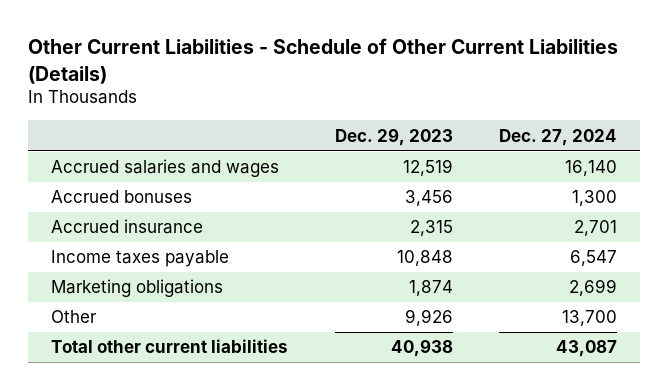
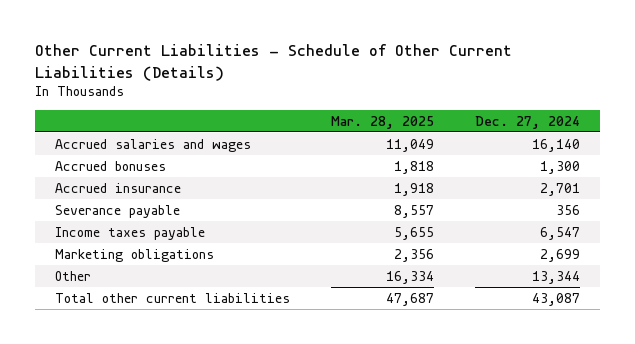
- | Dec. 29, 2023 | Dec. 27, 2024
+ | Mar. 28, 2025 | Dec. 27, 2024
+ Severance payable | 8,557 | 356
- Other | 9,926 | 13,700
+ Other | 16,334 | 13,344

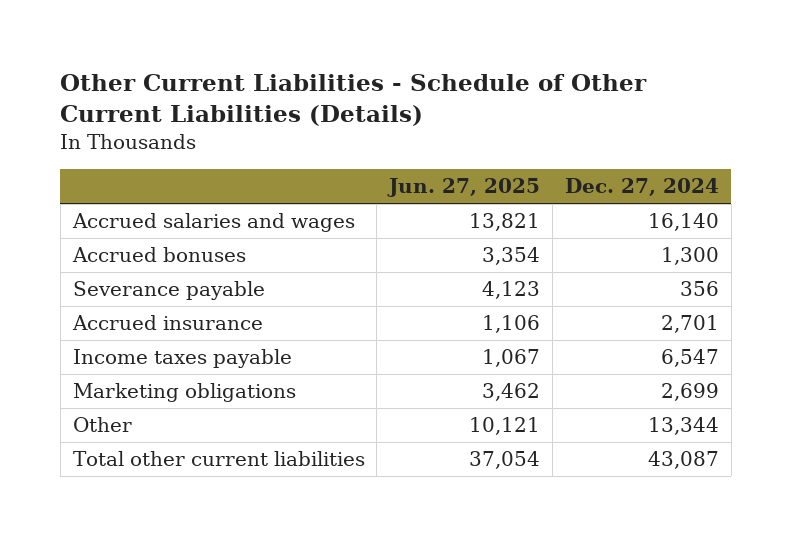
- | Mar. 28, 2025 | Dec. 27, 2024
+ | Jun. 27, 2025 | Dec. 27, 2024
moved down: Accrued insurance | 1,106 | 2,701

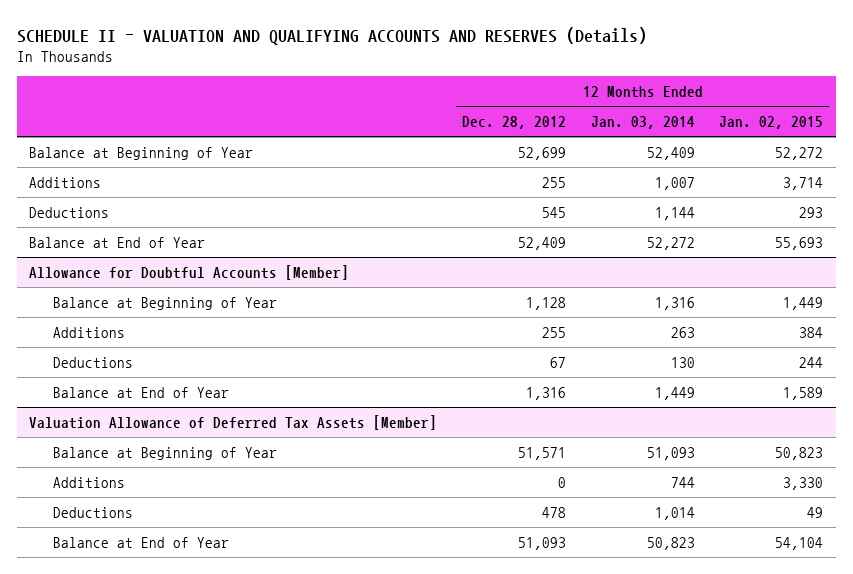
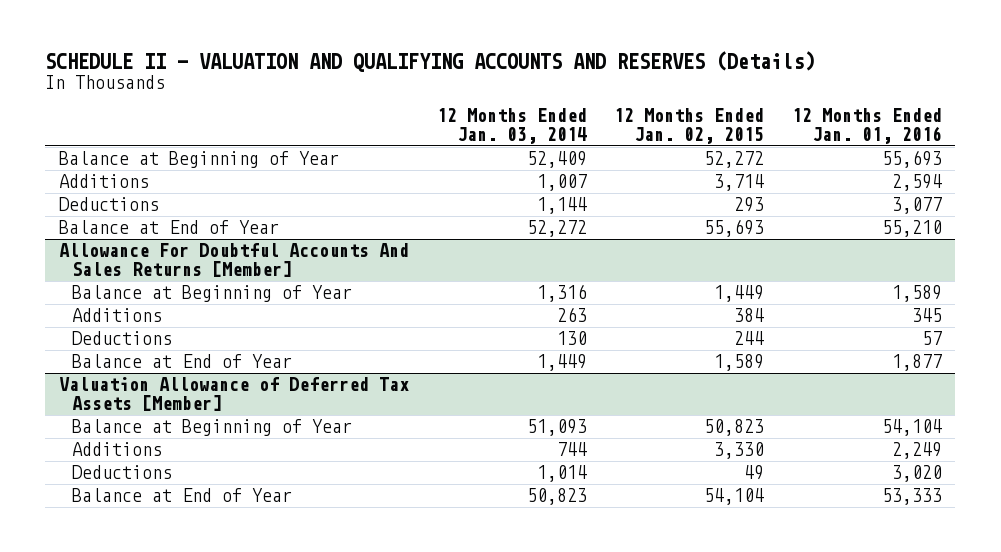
- | 12 Months Ended Dec. 28, 2012 | 12 Months Ended Jan. 03, 2014 | 12 Months Ended Jan. 02, 2015
+ | 12 Months Ended Jan. 03, 2014 | 12 Months Ended Jan. 02, 2015 | 12 Months Ended Jan. 01, 2016
- Allowance for Doubtful Accounts [Member]
+ Allowance For Doubtful Accounts And Sales Returns [Member]

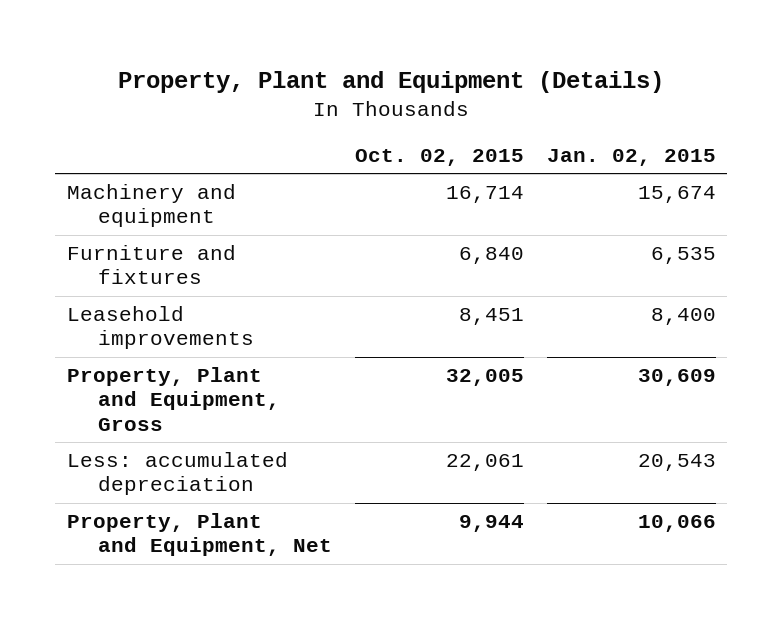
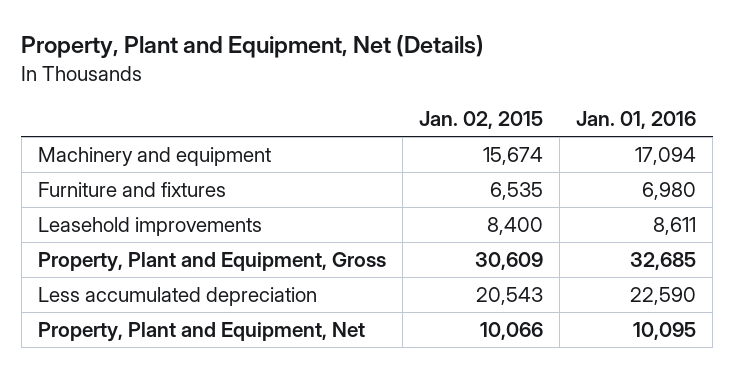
- Property, Plant and Equipment (Details)
+ Property, Plant and Equipment, Net (Details)
- | Oct. 02, 2015 | Jan. 02, 2015
+ | Jan. 02, 2015 | Jan. 01, 2016
- Less: accumulated depreciation | 22,061 | 20,543
+ Less accumulated depreciation | 20,543 | 22,590

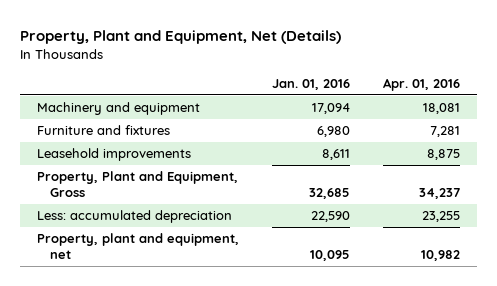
- | Jan. 02, 2015 | Jan. 01, 2016
+ | Jan. 01, 2016 | Apr. 01, 2016
- Less accumulated depreciation | 20,543 | 22,590
- Property, Plant and Equipment, Net | 10,066 | 10,095
+ Less: accumulated depreciation | 22,590 | 23,255
+ Property, plant and equipment, net | 10,095 | 10,982

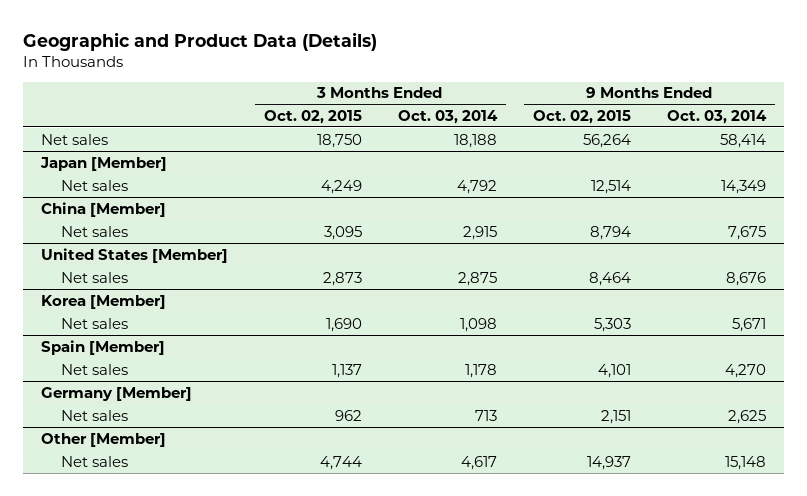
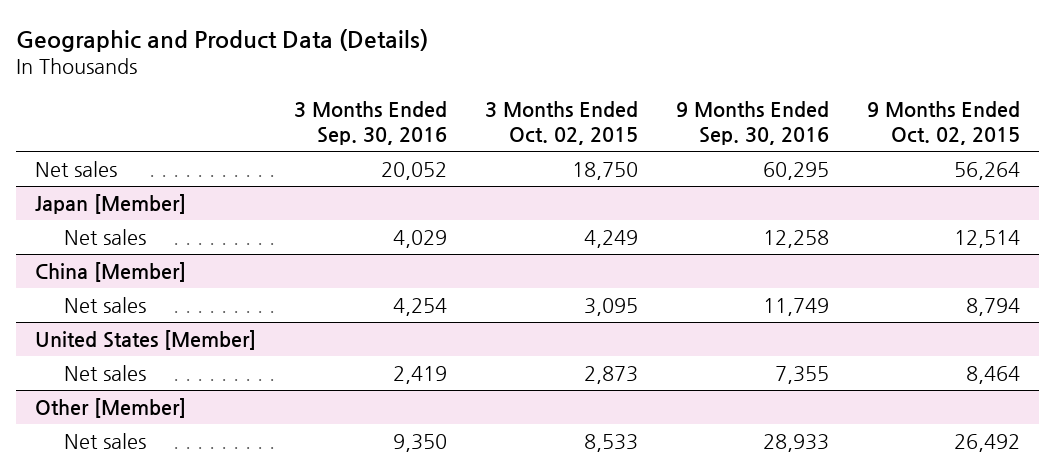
- | 3 Months Ended Oct. 02, 2015 | 3 Months Ended Oct. 03, 2014 | 9 Months Ended Oct. 02, 2015 | 9 Months Ended Oct. 03, 2014
+ | 3 Months Ended Sep. 30, 2016 | 3 Months Ended Oct. 02, 2015 | 9 Months Ended Sep. 30, 2016 | 9 Months Ended Oct. 02, 2015
- Korea [Member]
- Net sales | 1,690 | 1,098 | 5,303 | 5,671
- Spain [Member]
- Net sales | 1,137 | 1,178 | 4,101 | 4,270
- Germany [Member]
- Net sales | 962 | 713 | 2,151 | 2,625
@ Other [Member]
- Net sales | 4,744 | 4,617 | 14,937 | 15,148
+ Net sales | 9,350 | 8,533 | 28,933 | 26,492

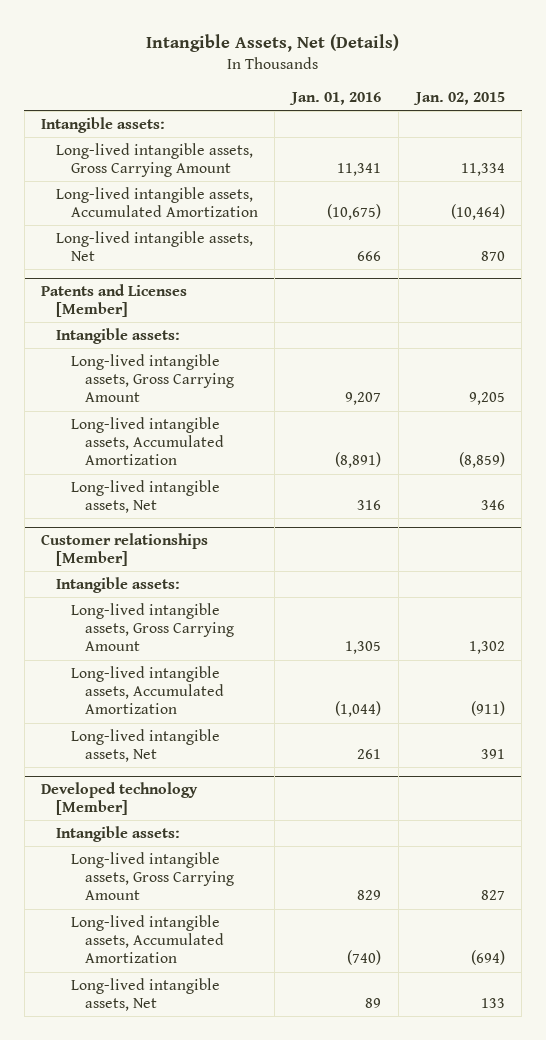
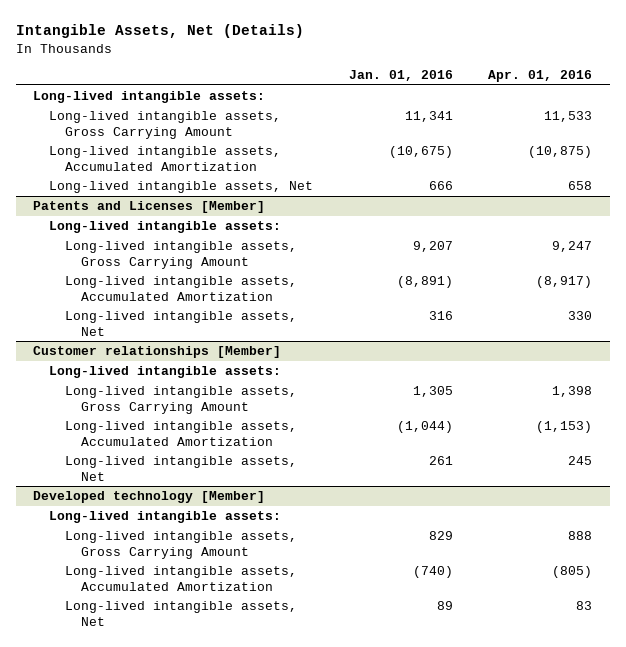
- | Jan. 01, 2016 | Jan. 02, 2015
+ | Jan. 01, 2016 | Apr. 01, 2016
- Intangible assets:
+ Long-lived intangible assets:
@ Patents and Licenses [Member]
- Intangible assets:
+ Long-lived intangible assets:
@ Customer relationships [Member]
- Intangible assets:
+ Long-lived intangible assets:
@ Developed technology [Member]
- Intangible assets:
+ Long-lived intangible assets:

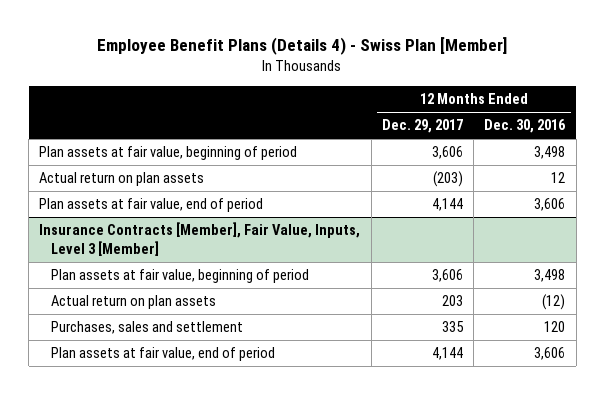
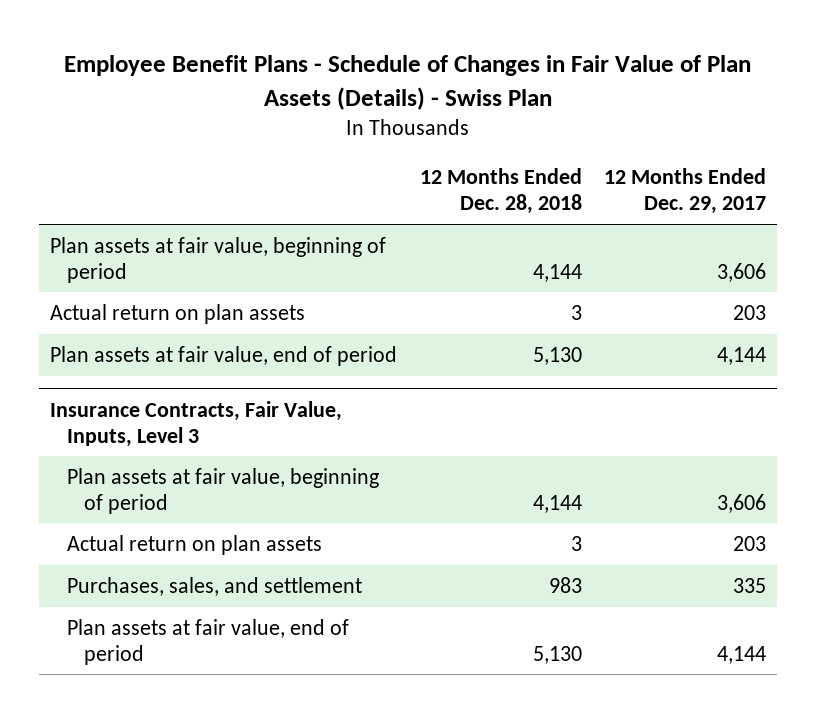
- Employee Benefit Plans (Details 4) - Swiss Plan [Member]
+ Employee Benefit Plans - Schedule of Changes in Fair Value of Plan Assets (Details) - Swiss Plan
- | 12 Months Ended Dec. 29, 2017 | 12 Months Ended Dec. 30, 2016
+ | 12 Months Ended Dec. 28, 2018 | 12 Months Ended Dec. 29, 2017
- Actual return on plan assets | (203) | 12
+ Actual return on plan assets | 3 | 203
- Insurance Contracts [Member], Fair Value, Inputs, Level 3 [Member]
+ Insurance Contracts, Fair Value, Inputs, Level 3
- Purchases, sales and settlement | 335 | 120
+ Purchases, sales, and settlement | 983 | 335

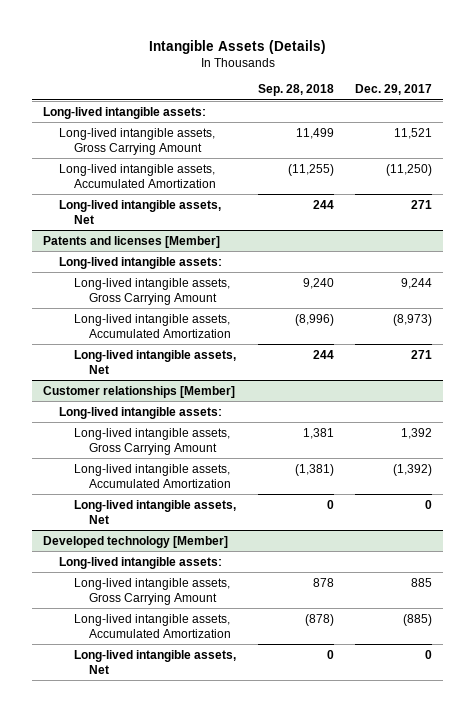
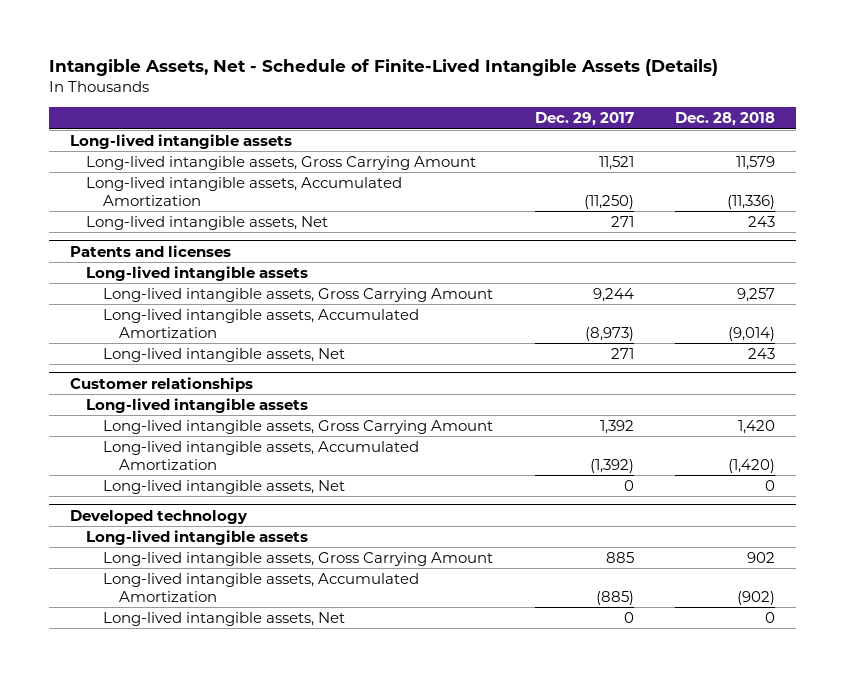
- Intangible Assets (Details)
+ Intangible Assets, Net - Schedule of Finite-Lived Intangible Assets (Details)
- | Sep. 28, 2018 | Dec. 29, 2017
+ | Dec. 29, 2017 | Dec. 28, 2018
- Long-lived intangible assets:
+ Long-lived intangible assets
- Patents and licenses [Member]
- Long-lived intangible assets:
+ Patents and licenses
+ Long-lived intangible assets
- Customer relationships [Member]
- Long-lived intangible assets:
+ Customer relationships
+ Long-lived intangible assets
- Developed technology [Member]
- Long-lived intangible assets:
+ Developed technology
+ Long-lived intangible assets

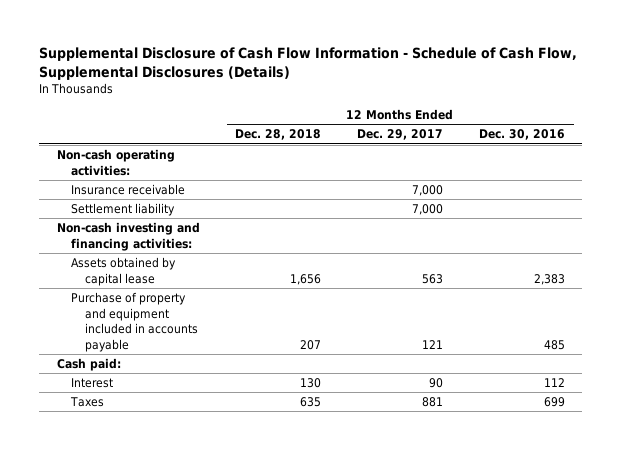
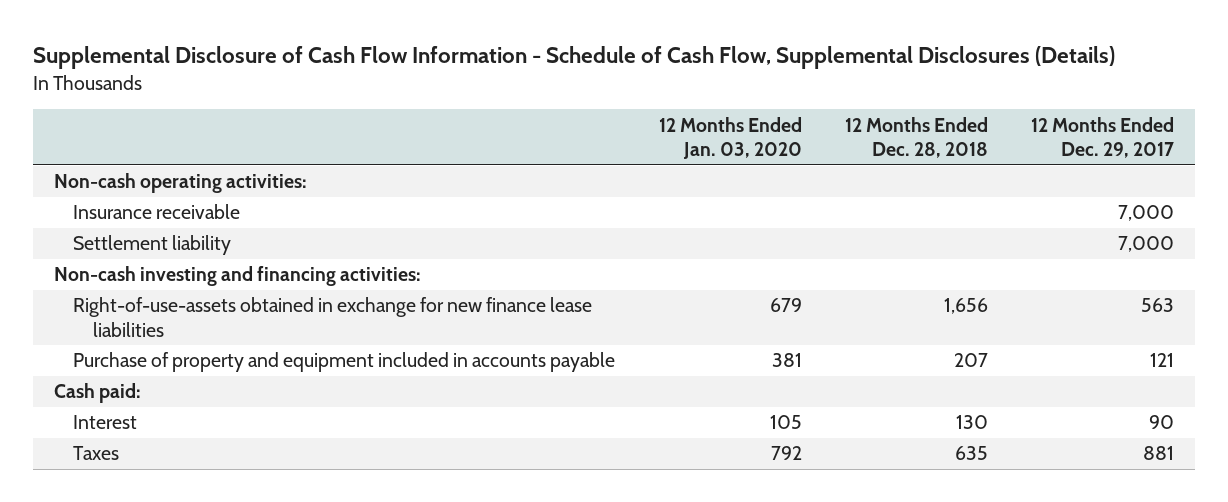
- | 12 Months Ended Dec. 28, 2018 | 12 Months Ended Dec. 29, 2017 | 12 Months Ended Dec. 30, 2016
+ | 12 Months Ended Jan. 03, 2020 | 12 Months Ended Dec. 28, 2018 | 12 Months Ended Dec. 29, 2017
- Assets obtained by capital lease | 1,656 | 563 | 2,383
+ Right-of-use-assets obtained in exchange for new finance lease liabilities | 679 | 1,656 | 563

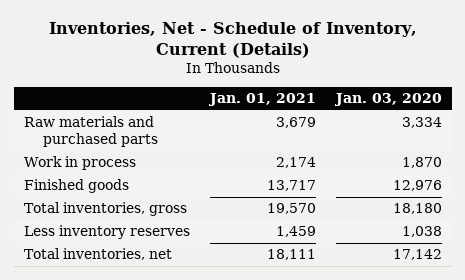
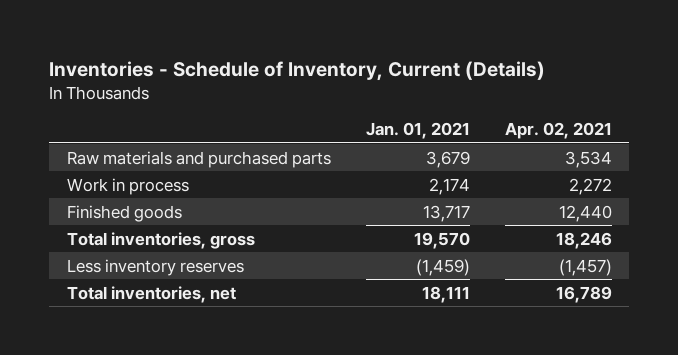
- Inventories, Net - Schedule of Inventory, Current (Details)
+ Inventories - Schedule of Inventory, Current (Details)
- | Jan. 01, 2021 | Jan. 03, 2020
+ | Jan. 01, 2021 | Apr. 02, 2021
- Less inventory reserves | 1,459 | 1,038
+ Less inventory reserves | (1,459) | (1,457)

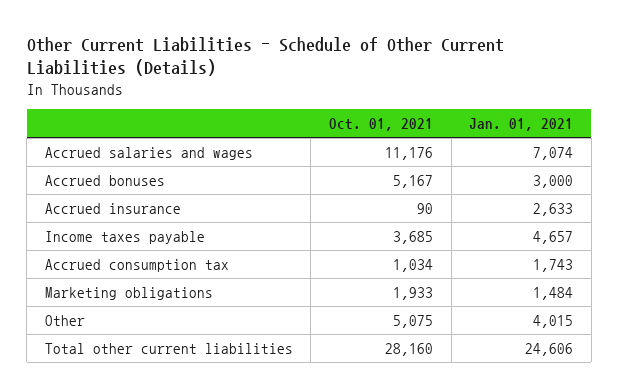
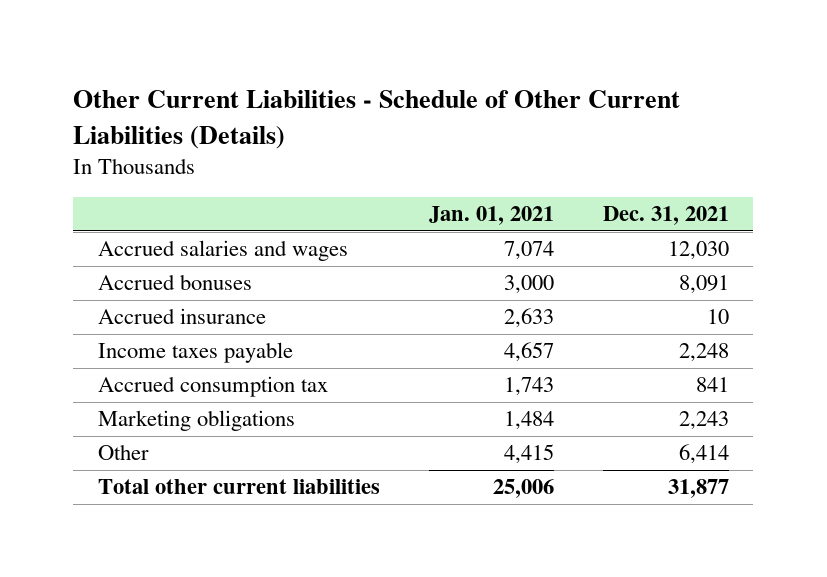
- | Oct. 01, 2021 | Jan. 01, 2021
+ | Jan. 01, 2021 | Dec. 31, 2021
- Other | 5,075 | 4,015
- Total other current liabilities | 28,160 | 24,606
+ Other | 4,415 | 6,414
+ Total other current liabilities | 25,006 | 31,877

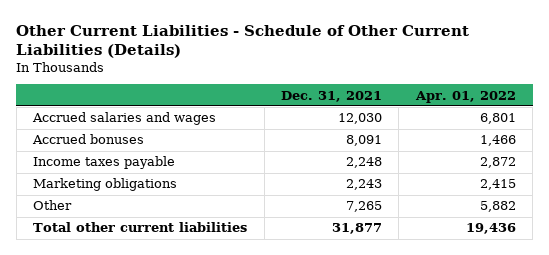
- | Jan. 01, 2021 | Dec. 31, 2021
+ | Dec. 31, 2021 | Apr. 01, 2022
- Accrued insurance | 2,633 | 10
- Accrued consumption tax | 1,743 | 841
- Other | 4,415 | 6,414
+ Other | 7,265 | 5,882

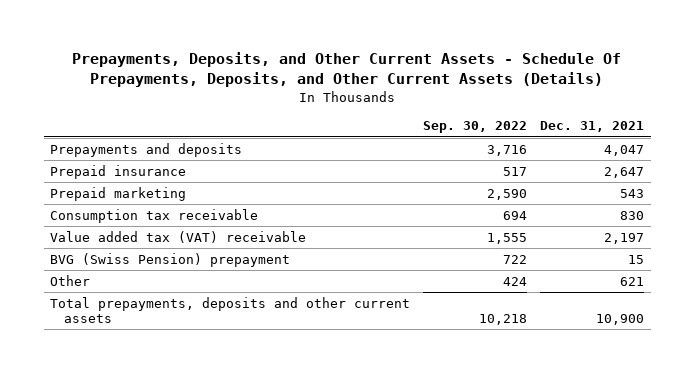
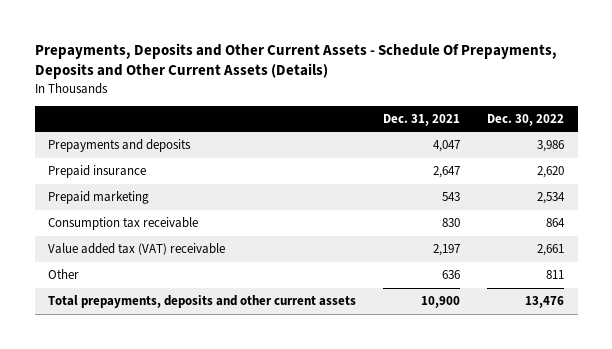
- Prepayments, Deposits, and Other Current Assets - Schedule Of Prepayments, Deposits, and Other Current Assets (Details)
+ Prepayments, Deposits and Other Current Assets - Schedule Of Prepayments, Deposits and Other Current Assets (Details)
- | Sep. 30, 2022 | Dec. 31, 2021
+ | Dec. 31, 2021 | Dec. 30, 2022
- BVG (Swiss Pension) prepayment | 722 | 15
- Other | 424 | 621
+ Other | 636 | 811

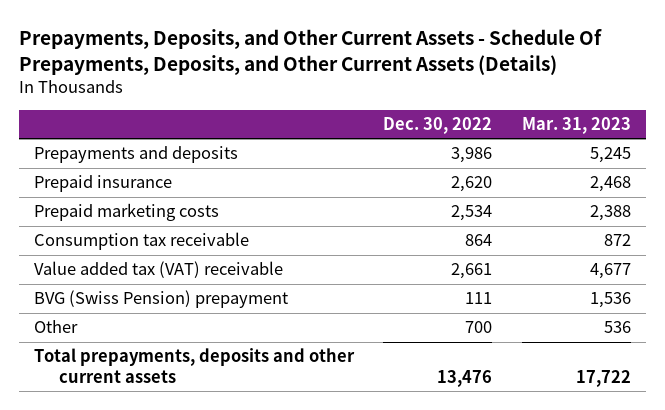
- Prepayments, Deposits and Other Current Assets - Schedule Of Prepayments, Deposits and Other Current Assets (Details)
+ Prepayments, Deposits, and Other Current Assets - Schedule Of Prepayments, Deposits, and Other Current Assets (Details)
- | Dec. 31, 2021 | Dec. 30, 2022
+ | Dec. 30, 2022 | Mar. 31, 2023
- Prepaid marketing | 543 | 2,534
+ Prepaid marketing costs | 2,534 | 2,388
- Other | 636 | 811
+ BVG (Swiss Pension) prepayment | 111 | 1,536
+ Other | 700 | 536

